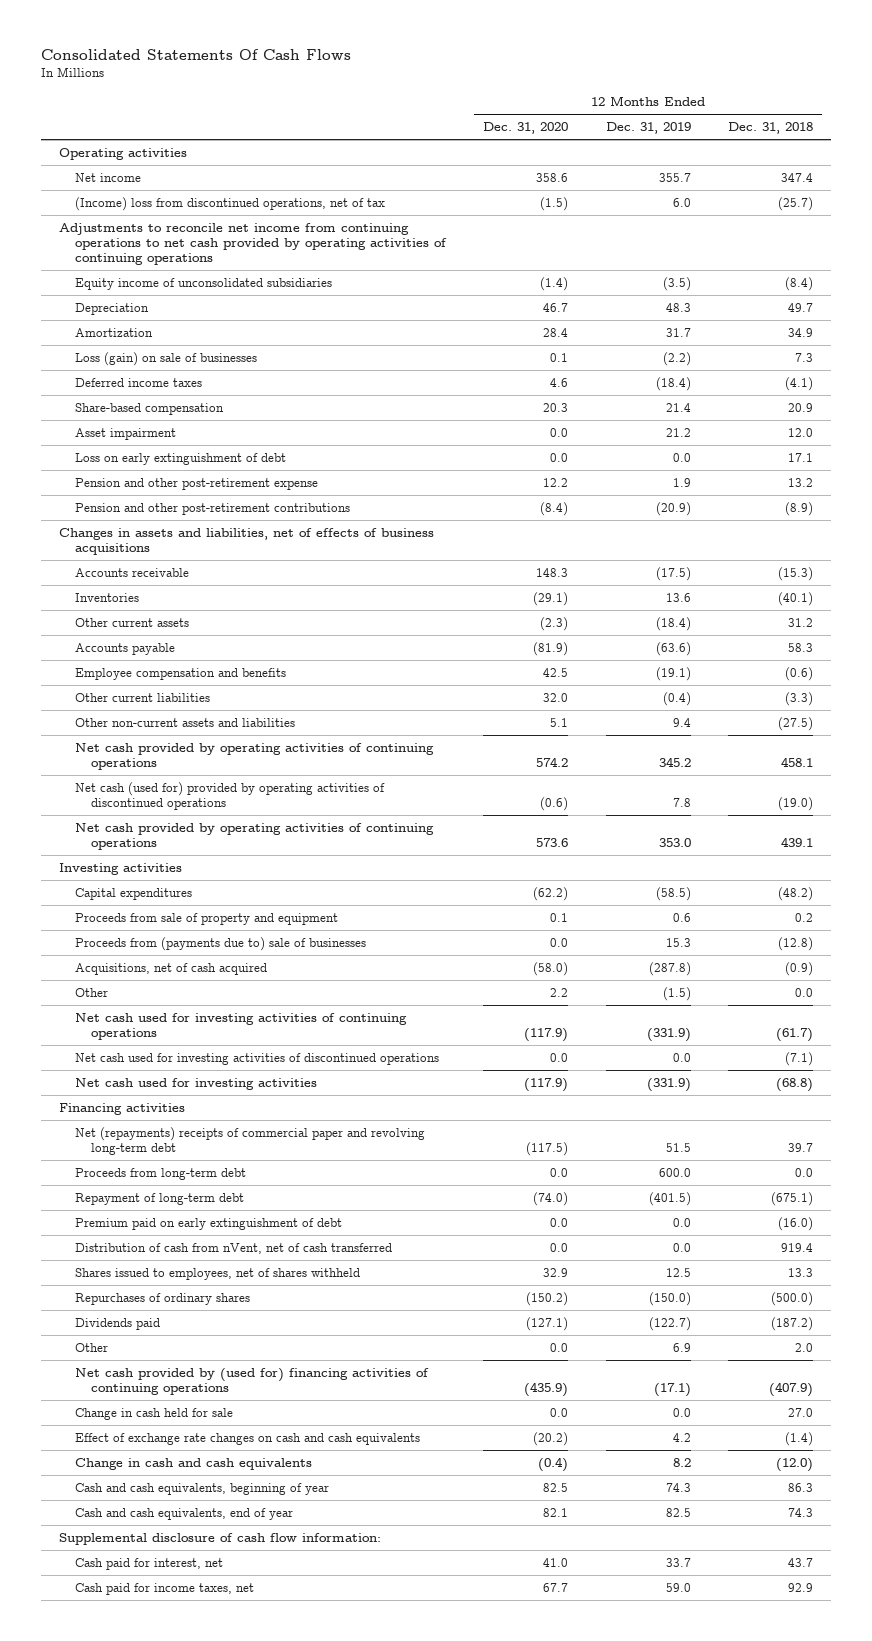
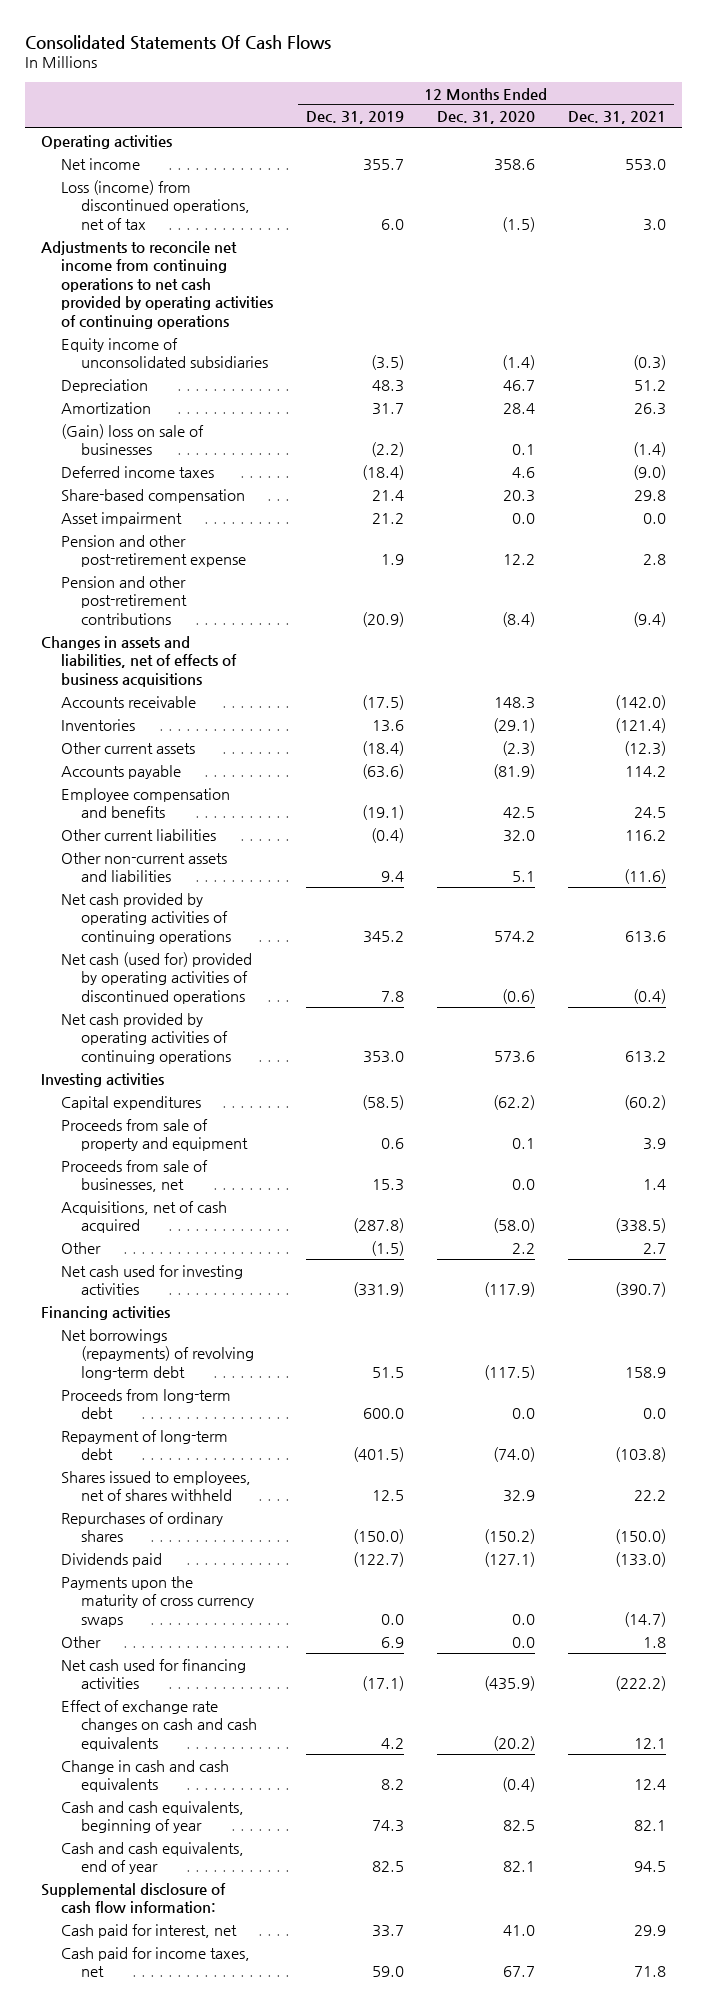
- | 12 Months Ended Dec. 31, 2020 | 12 Months Ended Dec. 31, 2019 | 12 Months Ended Dec. 31, 2018
+ | 12 Months Ended Dec. 31, 2019 | 12 Months Ended Dec. 31, 2020 | 12 Months Ended Dec. 31, 2021
- (Income) loss from discontinued operations, net of tax | (1.5) | 6.0 | (25.7)
+ Loss (income) from discontinued operations, net of tax | 6.0 | (1.5) | 3.0
- Loss (gain) on sale of businesses | 0.1 | (2.2) | 7.3
+ (Gain) loss on sale of businesses | (2.2) | 0.1 | (1.4)
- Loss on early extinguishment of debt | 0.0 | 0.0 | 17.1
- Proceeds from (payments due to) sale of businesses | 0.0 | 15.3 | (12.8)
+ Proceeds from sale of businesses, net | 15.3 | 0.0 | 1.4
- Net cash used for investing activities of continuing operations | (117.9) | (331.9) | (61.7)
- Net cash used for investing activities of discontinued operations | 0.0 | 0.0 | (7.1)
- Net (repayments) receipts of commercial paper and revolving long-term debt | (117.5) | 51.5 | 39.7
+ Net borrowings (repayments) of revolving long-term debt | 51.5 | (117.5) | 158.9
- Premium paid on early extinguishment of debt | 0.0 | 0.0 | (16.0)
- Distribution of cash from nVent, net of cash transferred | 0.0 | 0.0 | 919.4
+ Payments upon the maturity of cross currency swaps | 0.0 | 0.0 | (14.7)
- Net cash provided by (used for) financing activities of continuing operations | (435.9) | (17.1) | (407.9)
- Change in cash held for sale | 0.0 | 0.0 | 27.0
+ Net cash used for financing activities | (17.1) | (435.9) | (222.2)

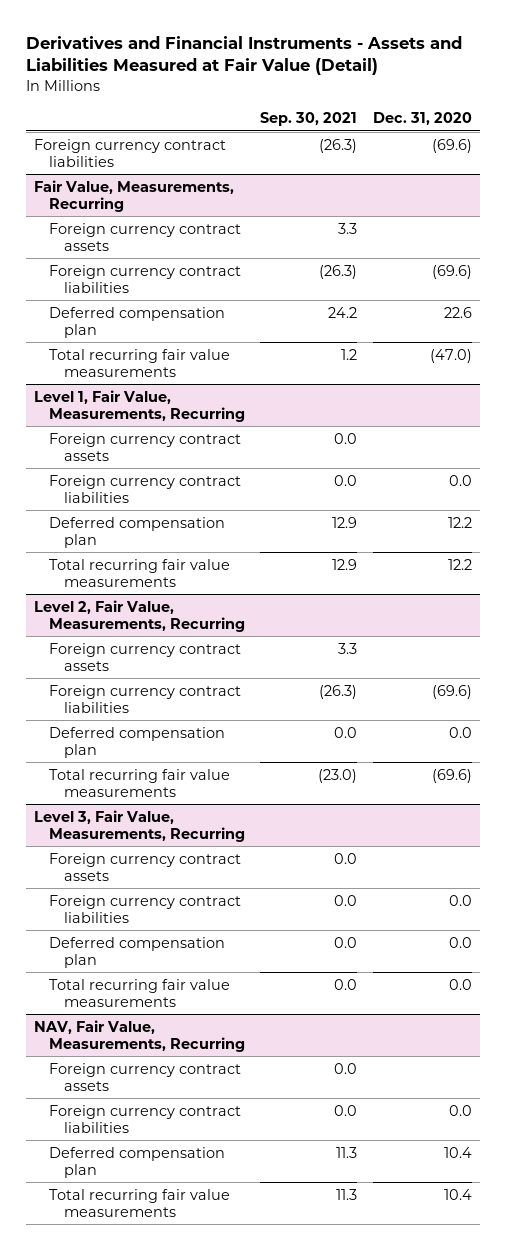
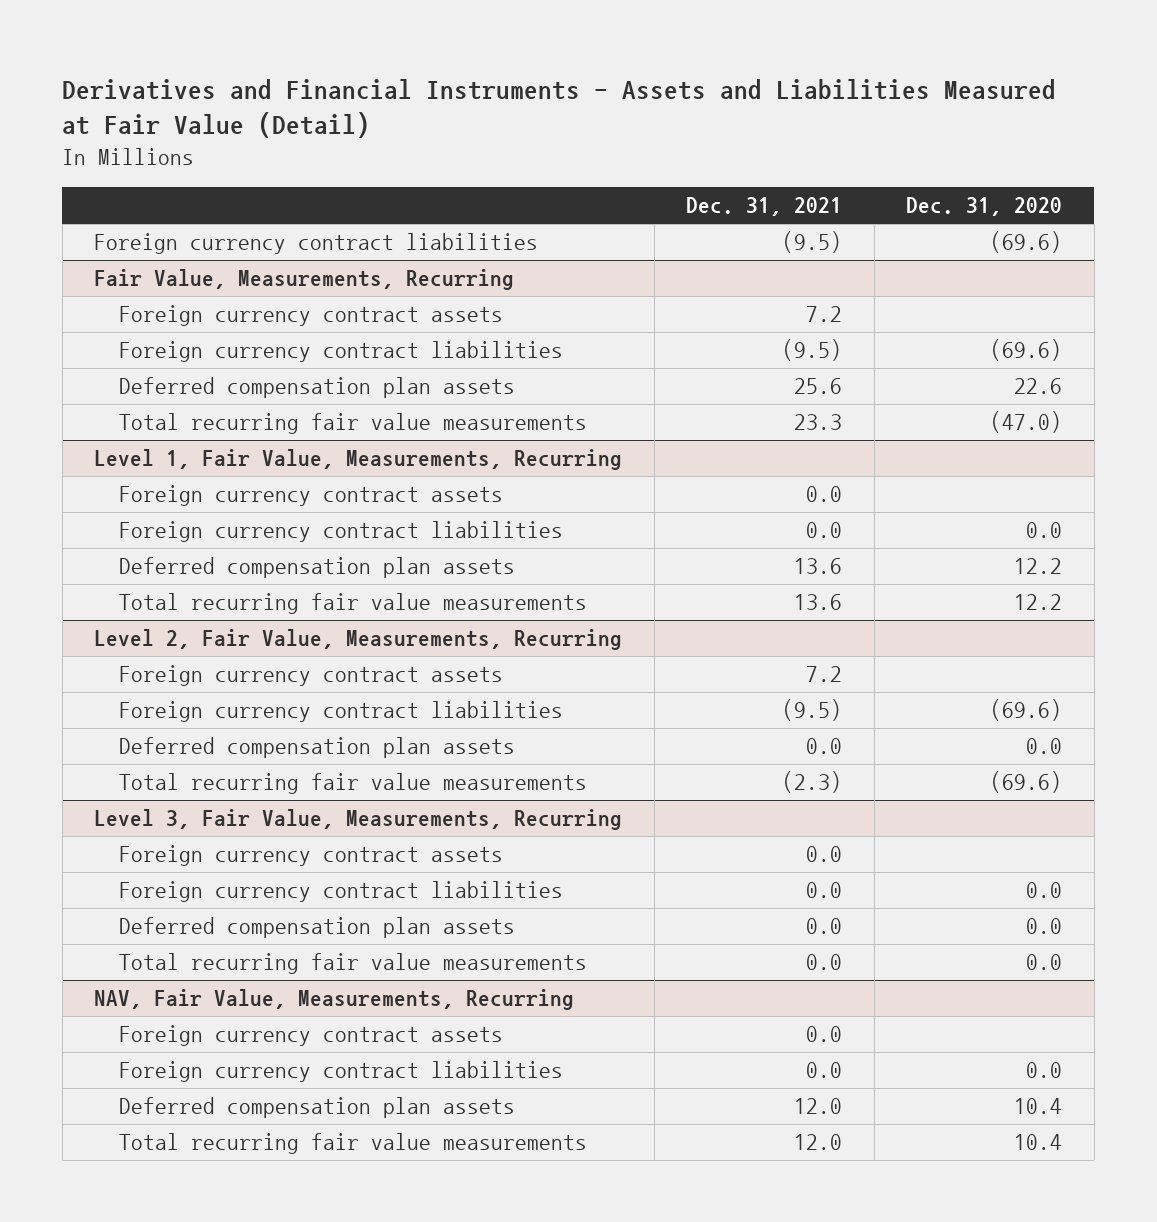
- | Sep. 30, 2021 | Dec. 31, 2020
+ | Dec. 31, 2021 | Dec. 31, 2020
@ Fair Value, Measurements, Recurring
- Deferred compensation plan | 24.2 | 22.6
+ Deferred compensation plan assets | 25.6 | 22.6
@ Level 1, Fair Value, Measurements, Recurring
- Deferred compensation plan | 12.9 | 12.2
+ Deferred compensation plan assets | 13.6 | 12.2
@ Level 2, Fair Value, Measurements, Recurring
- Deferred compensation plan | 0.0 | 0.0
+ Deferred compensation plan assets | 0.0 | 0.0
@ Level 3, Fair Value, Measurements, Recurring
- Deferred compensation plan | 0.0 | 0.0
+ Deferred compensation plan assets | 0.0 | 0.0
@ NAV, Fair Value, Measurements, Recurring
- Deferred compensation plan | 11.3 | 10.4
+ Deferred compensation plan assets | 12.0 | 10.4

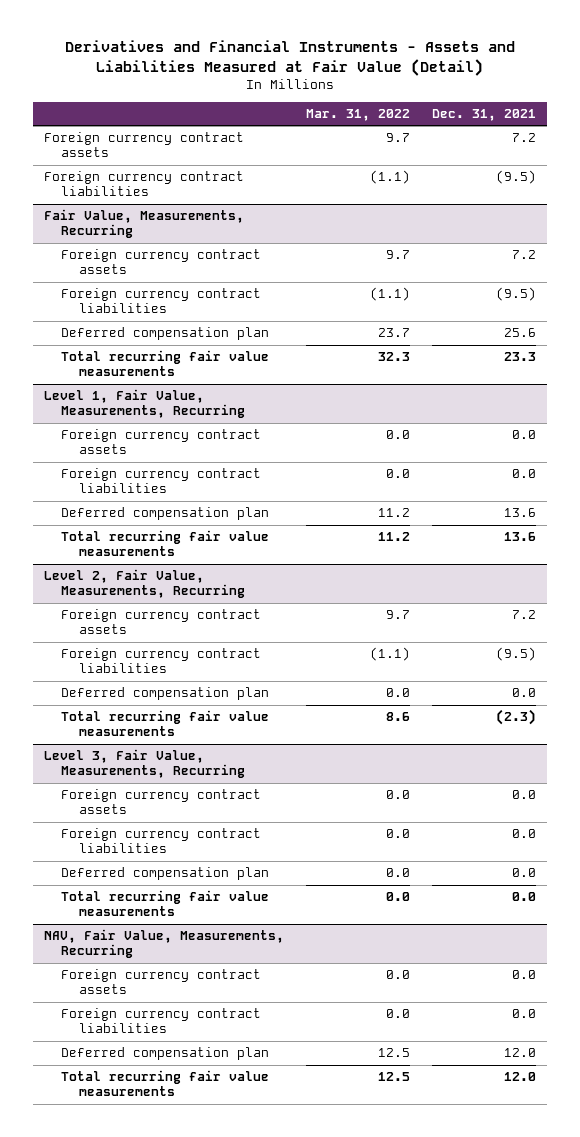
- | Dec. 31, 2021 | Dec. 31, 2020
+ | Mar. 31, 2022 | Dec. 31, 2021
+ Foreign currency contract assets | 9.7 | 7.2
@ Fair Value, Measurements, Recurring
- Deferred compensation plan assets | 25.6 | 22.6
+ Deferred compensation plan | 23.7 | 25.6
@ Level 1, Fair Value, Measurements, Recurring
- Deferred compensation plan assets | 13.6 | 12.2
+ Deferred compensation plan | 11.2 | 13.6
@ Level 2, Fair Value, Measurements, Recurring
- Deferred compensation plan assets | 0.0 | 0.0
+ Deferred compensation plan | 0.0 | 0.0
@ Level 3, Fair Value, Measurements, Recurring
- Deferred compensation plan assets | 0.0 | 0.0
+ Deferred compensation plan | 0.0 | 0.0
@ NAV, Fair Value, Measurements, Recurring
- Deferred compensation plan assets | 12.0 | 10.4
+ Deferred compensation plan | 12.5 | 12.0

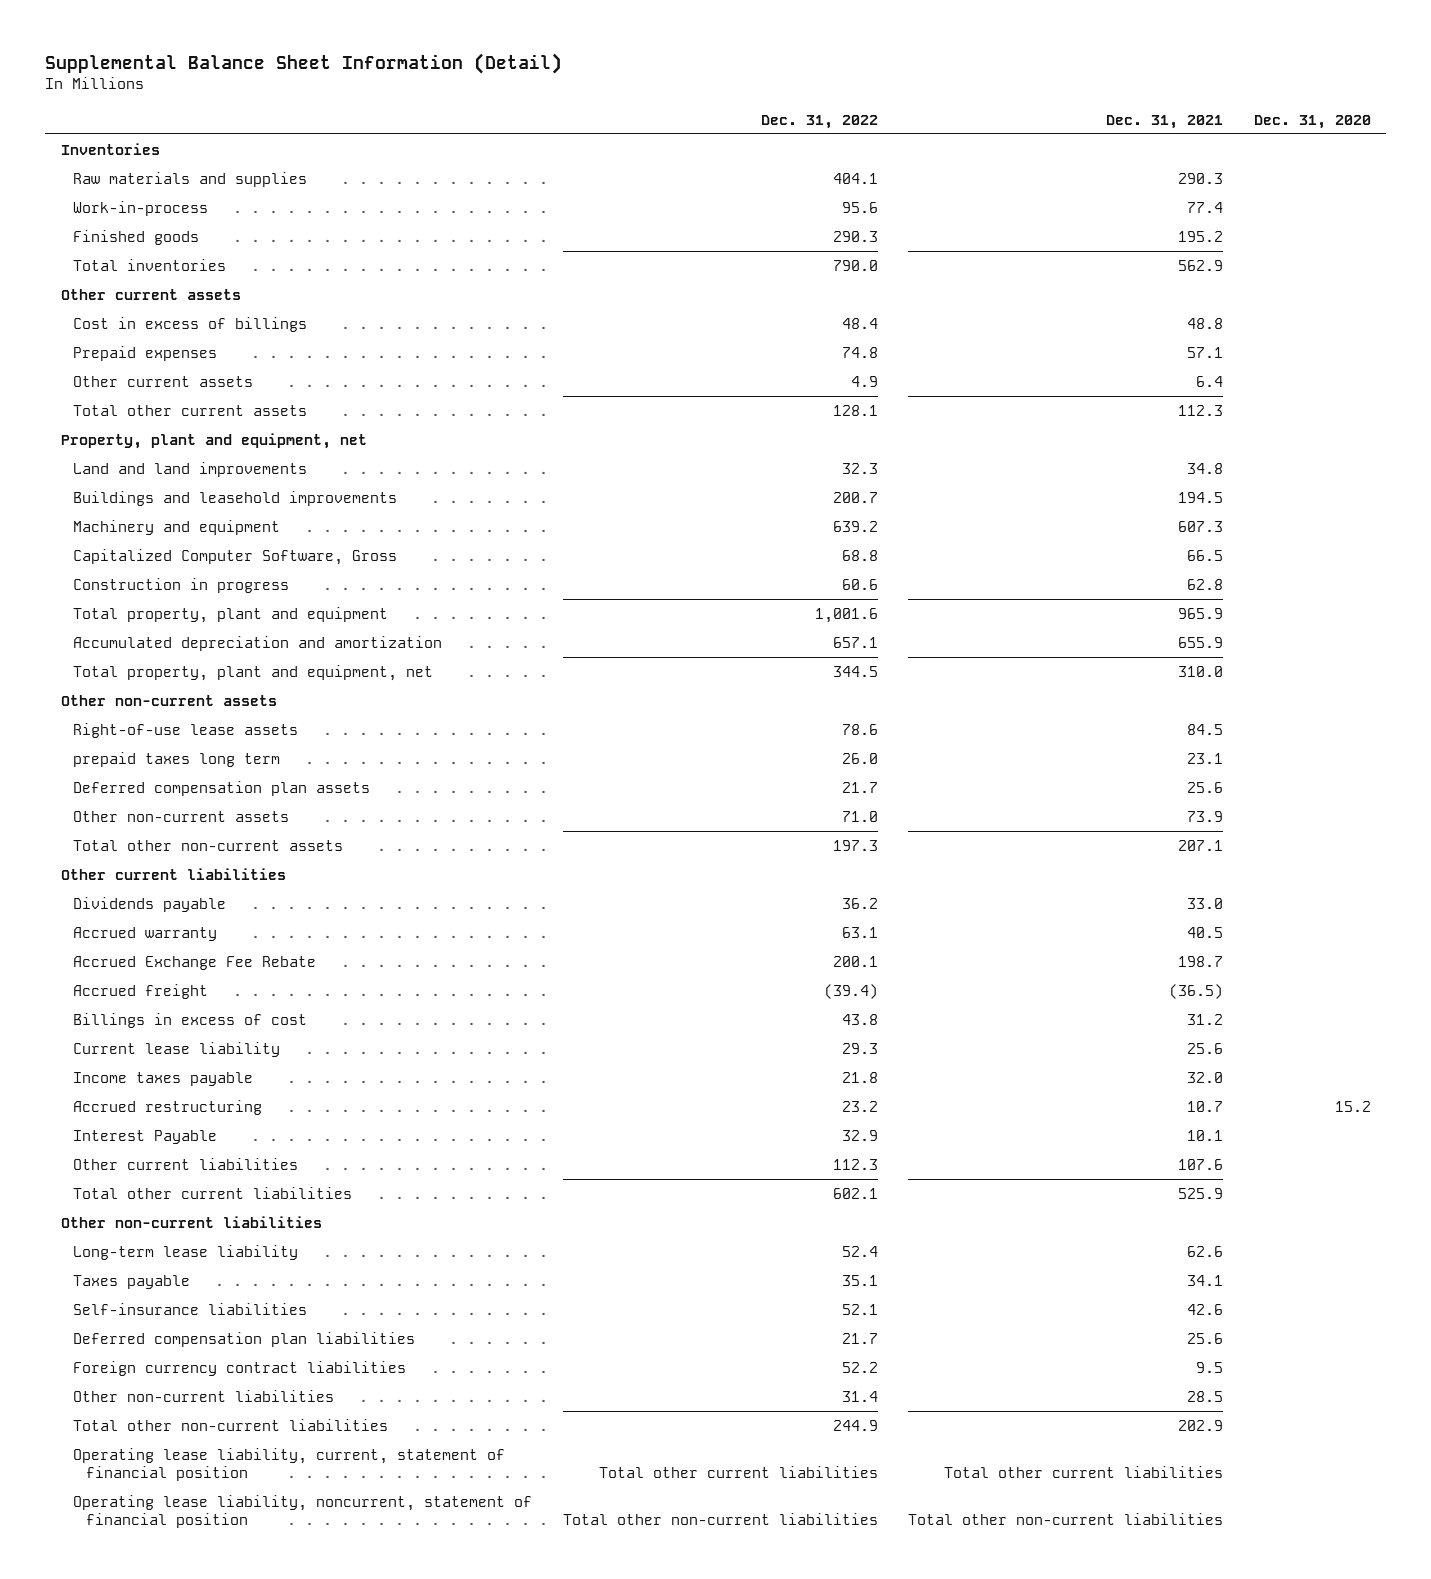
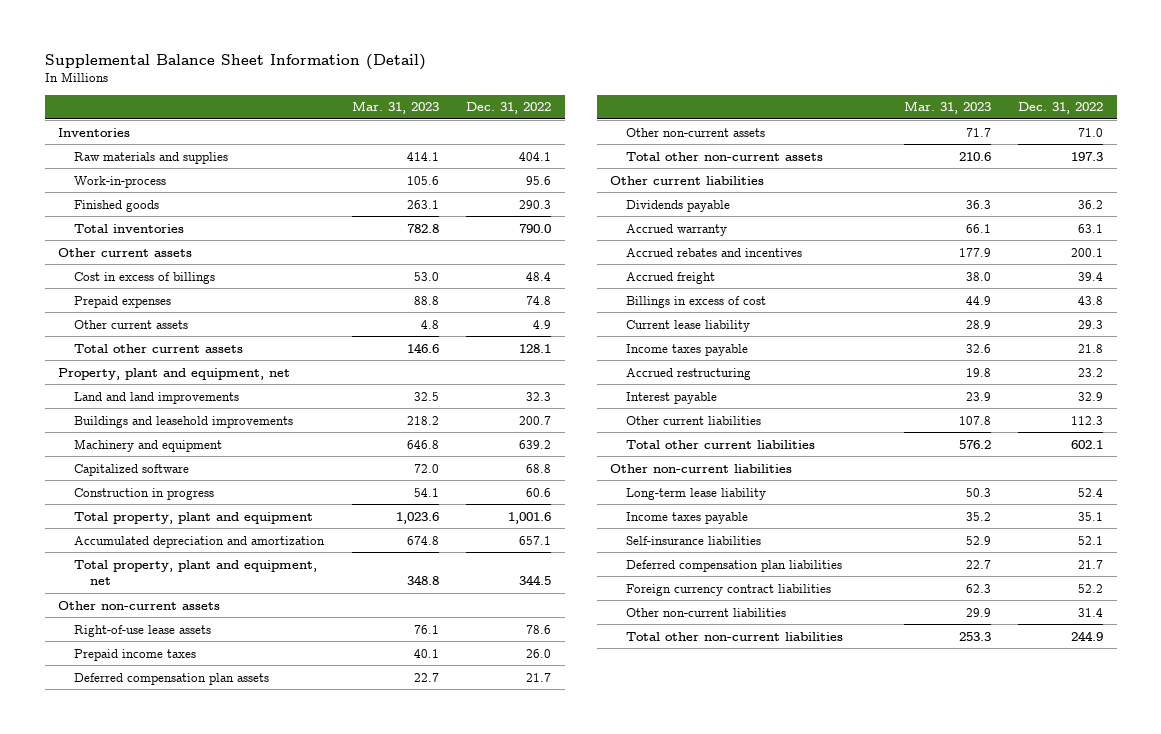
- | Dec. 31, 2022 | Dec. 31, 2021 | Dec. 31, 2020
+ | Mar. 31, 2023 | Dec. 31, 2022
- Capitalized Computer Software, Gross | 68.8 | 66.5 |
+ Capitalized software | 72.0 | 68.8
- prepaid taxes long term | 26.0 | 23.1 |
+ Prepaid income taxes | 40.1 | 26.0
- Accrued Exchange Fee Rebate | 200.1 | 198.7 |
- Accrued freight | (39.4) | (36.5) |
+ Accrued rebates and incentives | 177.9 | 200.1
+ Accrued freight | 38.0 | 39.4
- Interest Payable | 32.9 | 10.1 |
+ Interest payable | 23.9 | 32.9
- Taxes payable | 35.1 | 34.1 |
+ Income taxes payable | 35.2 | 35.1
- Operating lease liability, current, statement of financial position | Total other current liabilities | Total other current liabilities |
- Operating lease liability, noncurrent, statement of financial position | Total other non-current liabilities | Total other non-current liabilities |

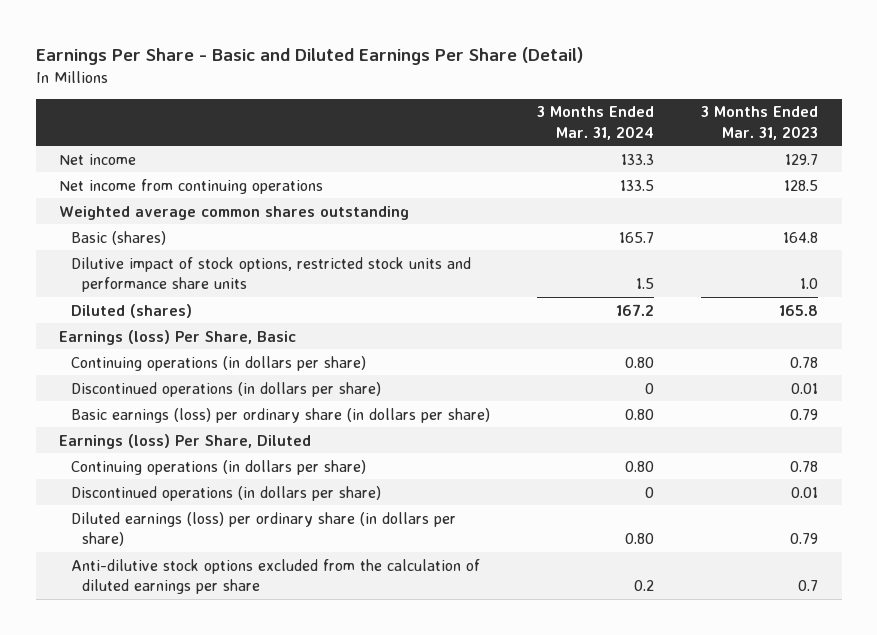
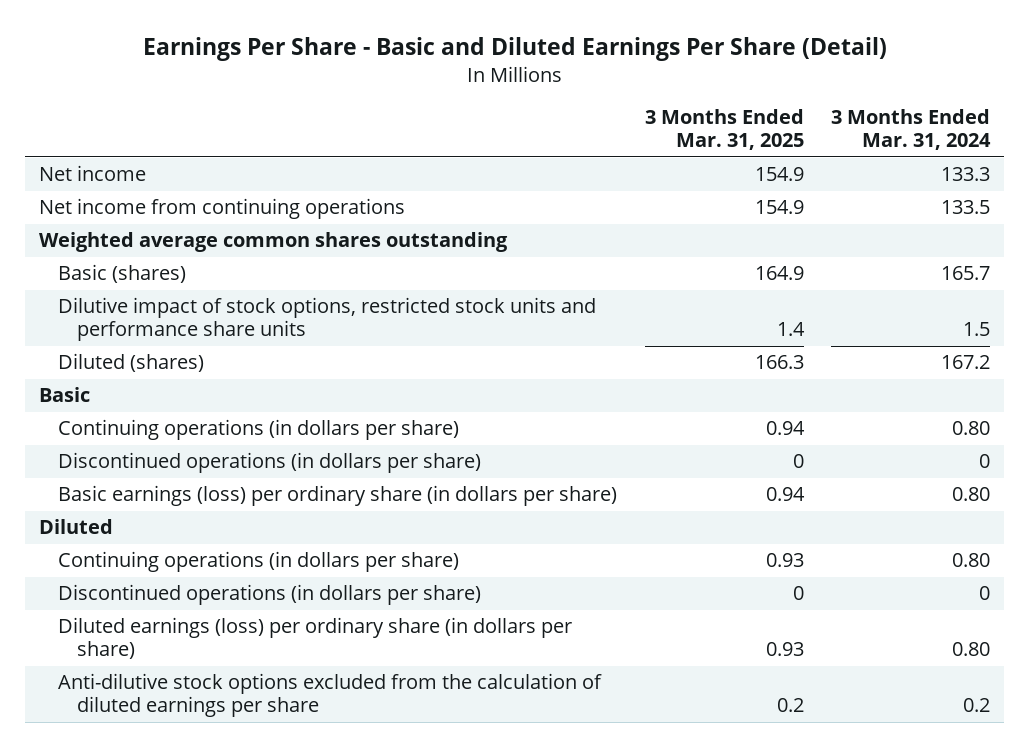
- | 3 Months Ended Mar. 31, 2024 | 3 Months Ended Mar. 31, 2023
+ | 3 Months Ended Mar. 31, 2025 | 3 Months Ended Mar. 31, 2024
- Earnings (loss) Per Share, Basic
+ Basic
- Earnings (loss) Per Share, Diluted
+ Diluted

